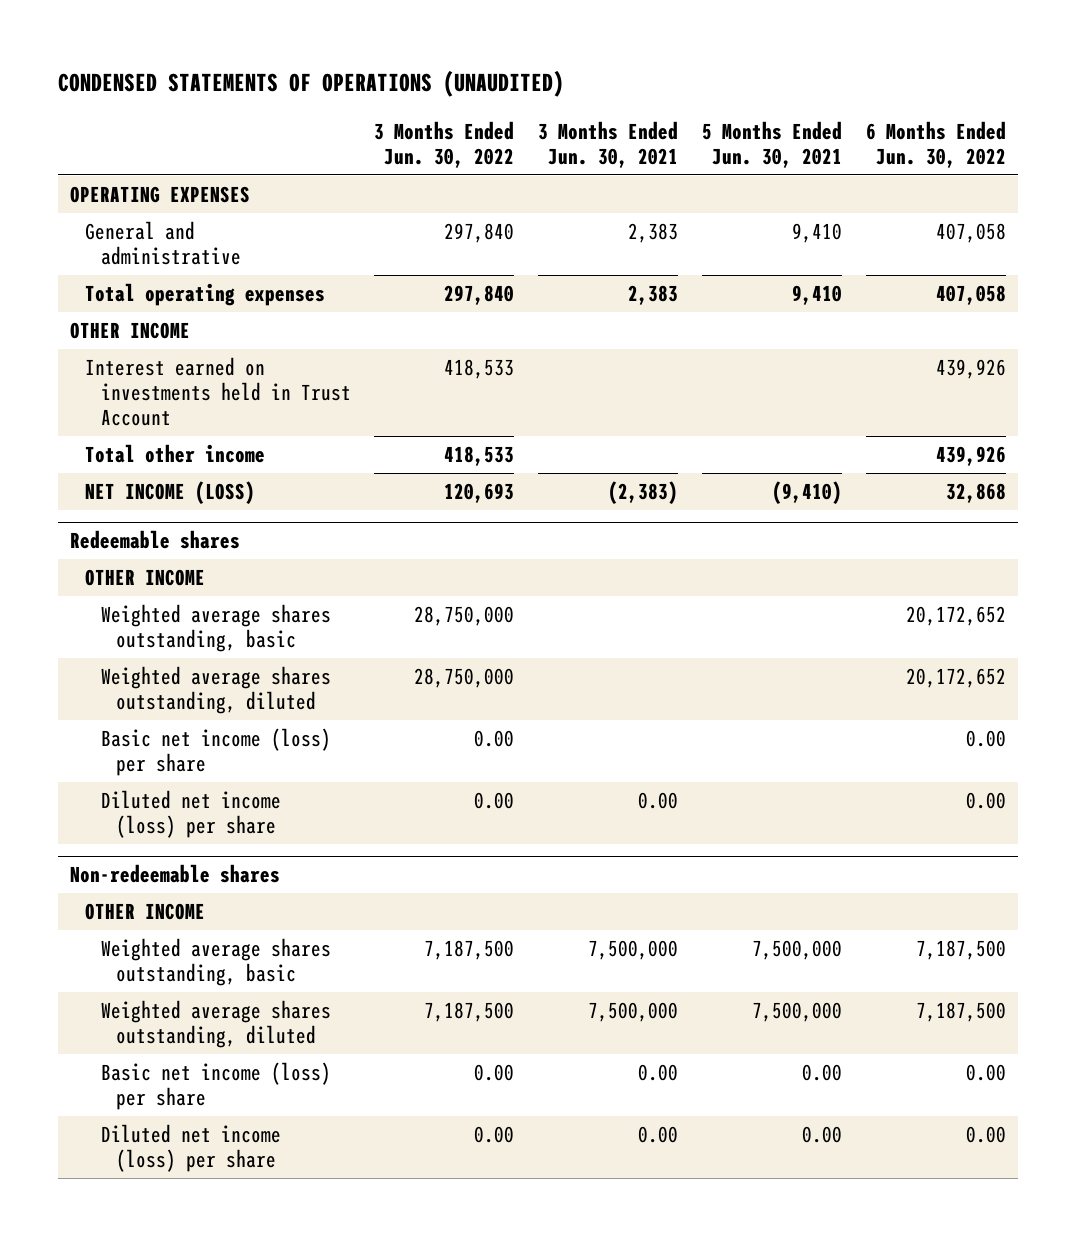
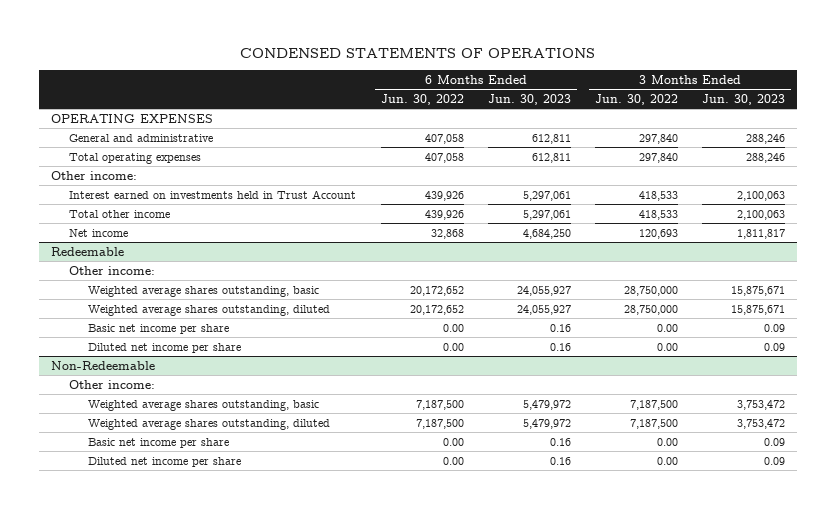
- CONDENSED STATEMENTS OF OPERATIONS (UNAUDITED)
+ CONDENSED STATEMENTS OF OPERATIONS
- | 3 Months Ended Jun. 30, 2022 | 3 Months Ended Jun. 30, 2021 | 5 Months Ended Jun. 30, 2021 | 6 Months Ended Jun. 30, 2022
+ | 6 Months Ended Jun. 30, 2022 | 6 Months Ended Jun. 30, 2023 | 3 Months Ended Jun. 30, 2022 | 3 Months Ended Jun. 30, 2023
- OTHER INCOME
+ Other income:
- NET INCOME (LOSS) | 120,693 | (2,383) | (9,410) | 32,868
- Redeemable shares
- OTHER INCOME
+ Net income | 32,868 | 4,684,250 | 120,693 | 1,811,817
+ Redeemable
+ Other income:
- Basic net income (loss) per share | 0.00 | | | 0.00
- Diluted net income (loss) per share | 0.00 | 0.00 | | 0.00
- Non-redeemable shares
- OTHER INCOME
+ Basic net income per share | 0.00 | 0.16 | 0.00 | 0.09
+ Diluted net income per share | 0.00 | 0.16 | 0.00 | 0.09
+ Non-Redeemable
+ Other income:
- Basic net income (loss) per share | 0.00 | 0.00 | 0.00 | 0.00
- Diluted net income (loss) per share | 0.00 | 0.00 | 0.00 | 0.00
+ Basic net income per share | 0.00 | 0.16 | 0.00 | 0.09
+ Diluted net income per share | 0.00 | 0.16 | 0.00 | 0.09

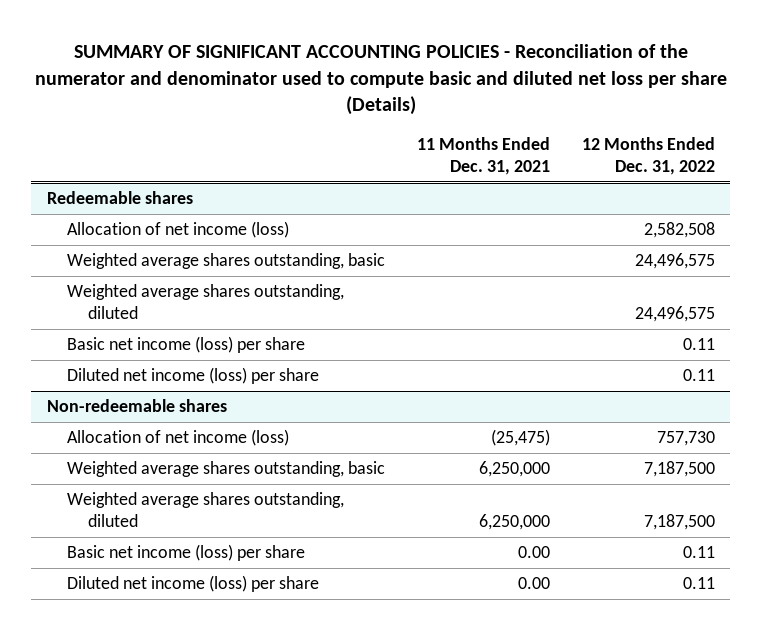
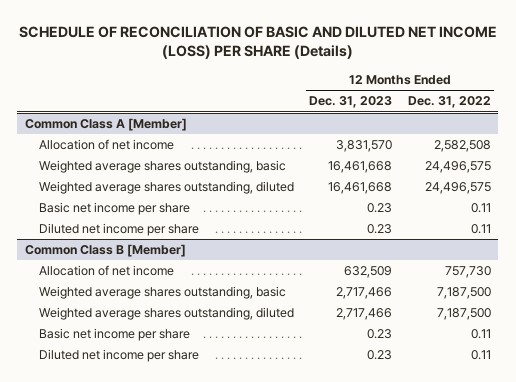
- SUMMARY OF SIGNIFICANT ACCOUNTING POLICIES - Reconciliation of the numerator and denominator used to compute basic and diluted net loss per share (Details)
+ SCHEDULE OF RECONCILIATION OF BASIC AND DILUTED NET INCOME (LOSS) PER SHARE (Details)
- | 11 Months Ended Dec. 31, 2021 | 12 Months Ended Dec. 31, 2022
+ | 12 Months Ended Dec. 31, 2023 | 12 Months Ended Dec. 31, 2022
- Redeemable shares
- Allocation of net income (loss) | | 2,582,508
+ Common Class A [Member]
+ Allocation of net income | 3,831,570 | 2,582,508
- Basic net income (loss) per share | | 0.11
- Diluted net income (loss) per share | | 0.11
- Non-redeemable shares
- Allocation of net income (loss) | (25,475) | 757,730
+ Basic net income per share | 0.23 | 0.11
+ Diluted net income per share | 0.23 | 0.11
+ Common Class B [Member]
+ Allocation of net income | 632,509 | 757,730
- Basic net income (loss) per share | 0.00 | 0.11
- Diluted net income (loss) per share | 0.00 | 0.11
+ Basic net income per share | 0.23 | 0.11
+ Diluted net income per share | 0.23 | 0.11

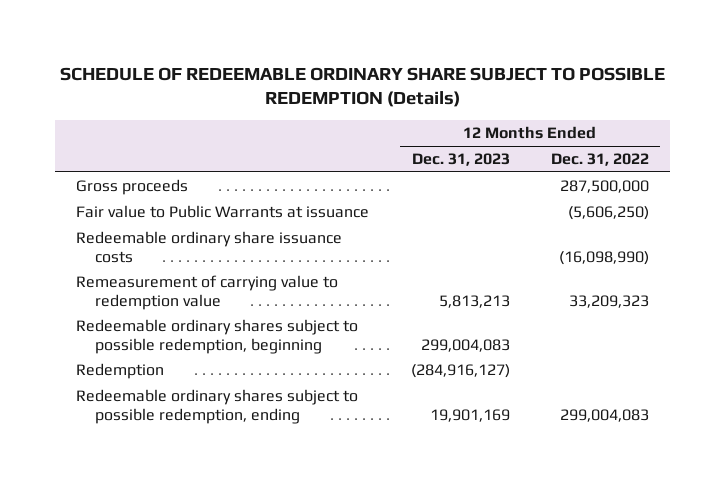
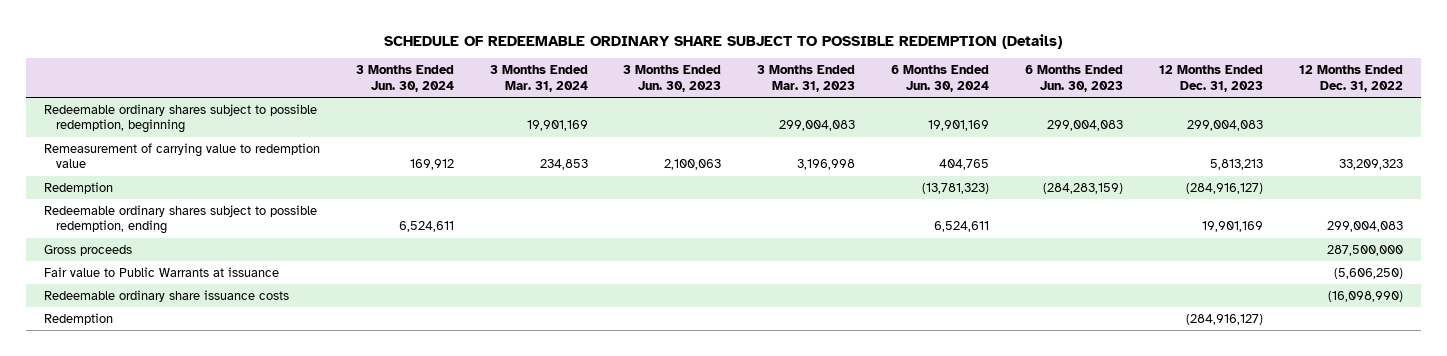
- | 12 Months Ended Dec. 31, 2023 | 12 Months Ended Dec. 31, 2022
+ | 3 Months Ended Jun. 30, 2024 | 3 Months Ended Mar. 31, 2024 | 3 Months Ended Jun. 30, 2023 | 3 Months Ended Mar. 31, 2023 | 6 Months Ended Jun. 30, 2024 | 6 Months Ended Jun. 30, 2023 | 12 Months Ended Dec. 31, 2023 | 12 Months Ended Dec. 31, 2022
moved up: Redeemable ordinary shares subject to possible redemption, beginning | | 19,901,169 | | 299,004,083 | 19,901,169 | 299,004,083 | 299,004,083 |
moved up: Remeasurement of carrying value to redemption value | 169,912 | 234,853 | 2,100,063 | 3,196,998 | 404,765 | | 5,813,213 | 33,209,323
+ Redemption | | | | | (13,781,323) | (284,283,159) | (284,916,127) |
moved up: Redeemable ordinary shares subject to possible redemption, ending | 6,524,611 | | | | 6,524,611 | | 19,901,169 | 299,004,083

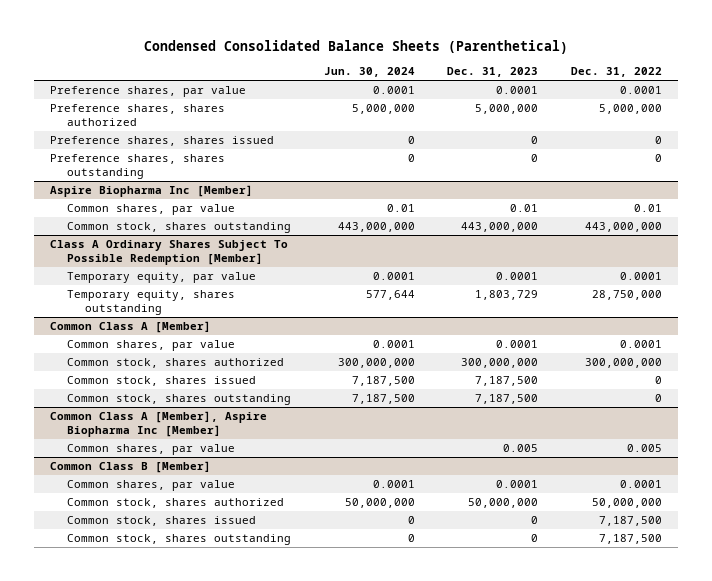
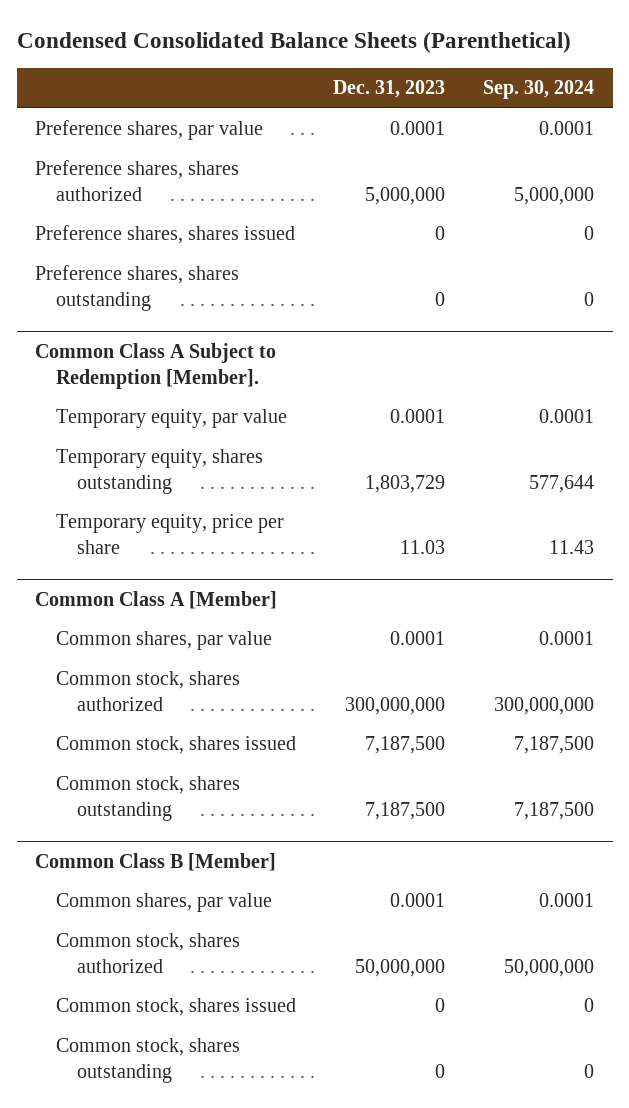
- | Jun. 30, 2024 | Dec. 31, 2023 | Dec. 31, 2022
+ | Dec. 31, 2023 | Sep. 30, 2024
- Aspire Biopharma Inc [Member]
- Common shares, par value | 0.01 | 0.01 | 0.01
- Common stock, shares outstanding | 443,000,000 | 443,000,000 | 443,000,000
- Class A Ordinary Shares Subject To Possible Redemption [Member]
+ Common Class A Subject to Redemption [Member].
+ Temporary equity, price per share | 11.03 | 11.43
- Common Class A [Member], Aspire Biopharma Inc [Member]
- Common shares, par value | | 0.005 | 0.005

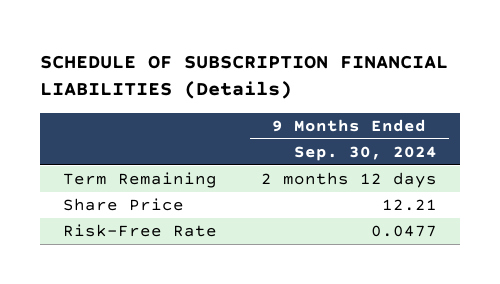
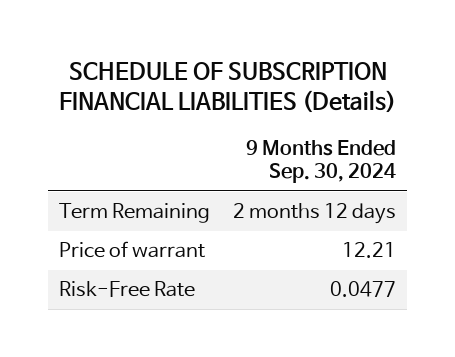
- Share Price | 12.21
+ Price of warrant | 12.21

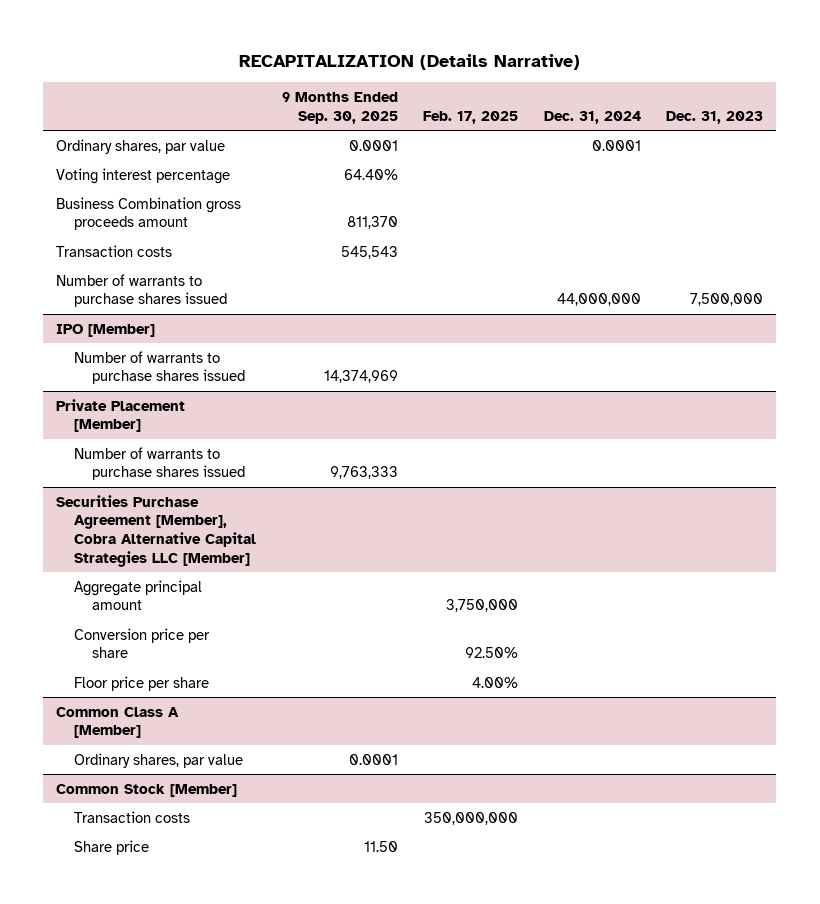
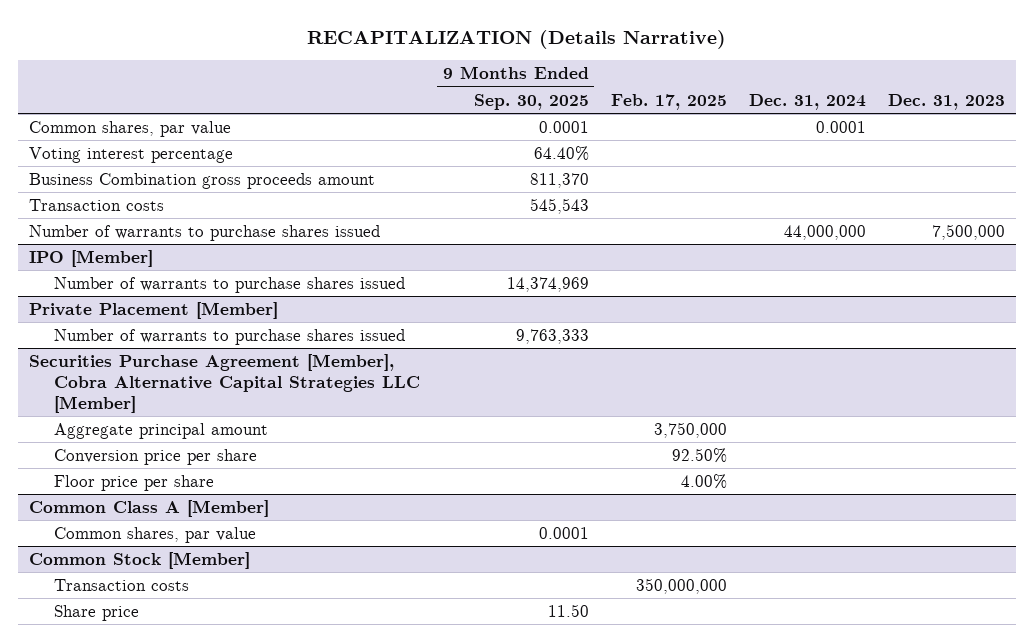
- Ordinary shares, par value | 0.0001 | | 0.0001 |
+ Common shares, par value | 0.0001 | | 0.0001 |
@ Common Class A [Member]
- Ordinary shares, par value | 0.0001 | | |
+ Common shares, par value | 0.0001 | | |

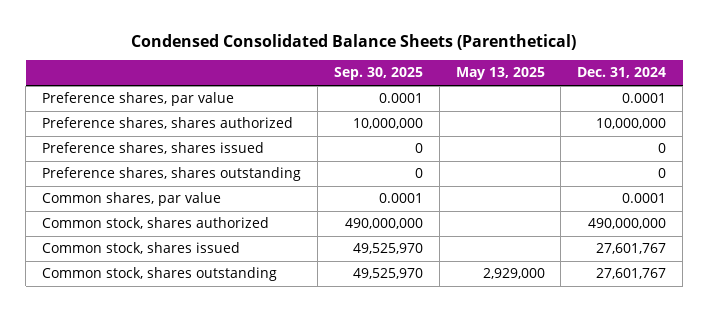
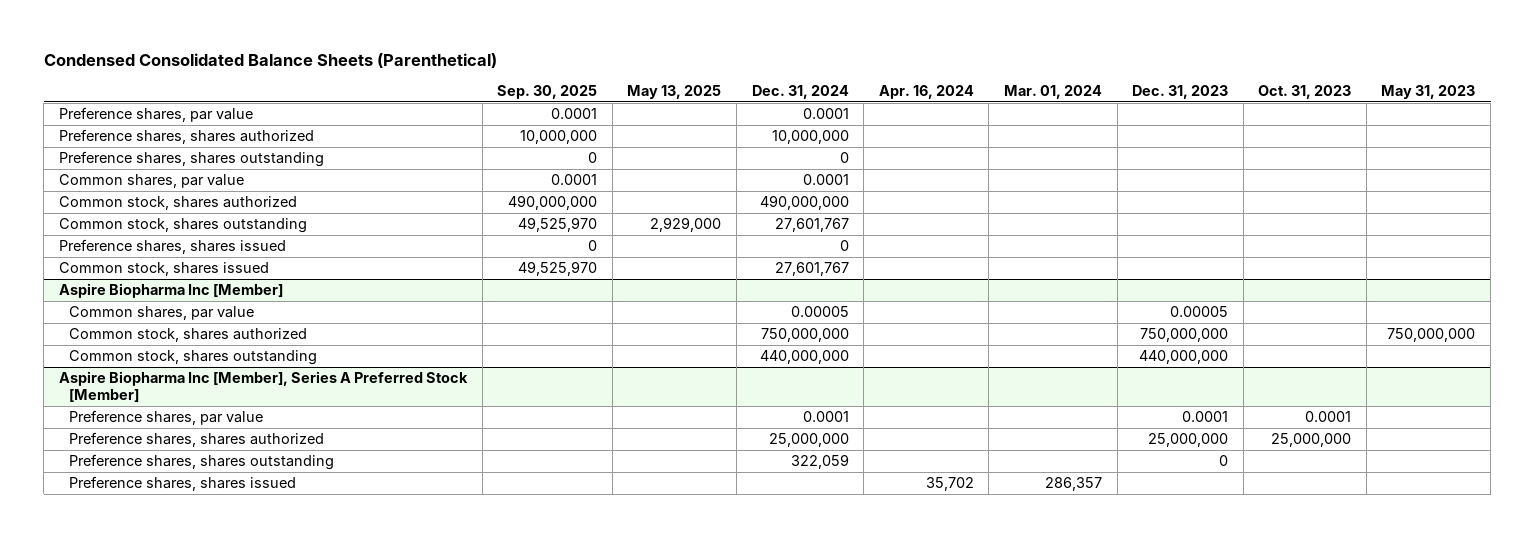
- | Sep. 30, 2025 | May 13, 2025 | Dec. 31, 2024
+ | Sep. 30, 2025 | May 13, 2025 | Dec. 31, 2024 | Apr. 16, 2024 | Mar. 01, 2024 | Dec. 31, 2023 | Oct. 31, 2023 | May 31, 2023
moved down: Preference shares, shares issued | 0 | | 0 | | | | |
moved down: Common stock, shares issued | 49,525,970 | | 27,601,767 | | | | |
+ Aspire Biopharma Inc [Member]
+ Common shares, par value | | | 0.00005 | | | 0.00005 | |
+ Common stock, shares authorized | | | 750,000,000 | | | 750,000,000 | | 750,000,000
+ Common stock, shares outstanding | | | 440,000,000 | | | 440,000,000 | |
+ Aspire Biopharma Inc [Member], Series A Preferred Stock [Member]
+ Preference shares, par value | | | 0.0001 | | | 0.0001 | 0.0001 |
+ Preference shares, shares authorized | | | 25,000,000 | | | 25,000,000 | 25,000,000 |
+ Preference shares, shares outstanding | | | 322,059 | | | 0 | |
+ Preference shares, shares issued | | | | 35,702 | 286,357 | | |

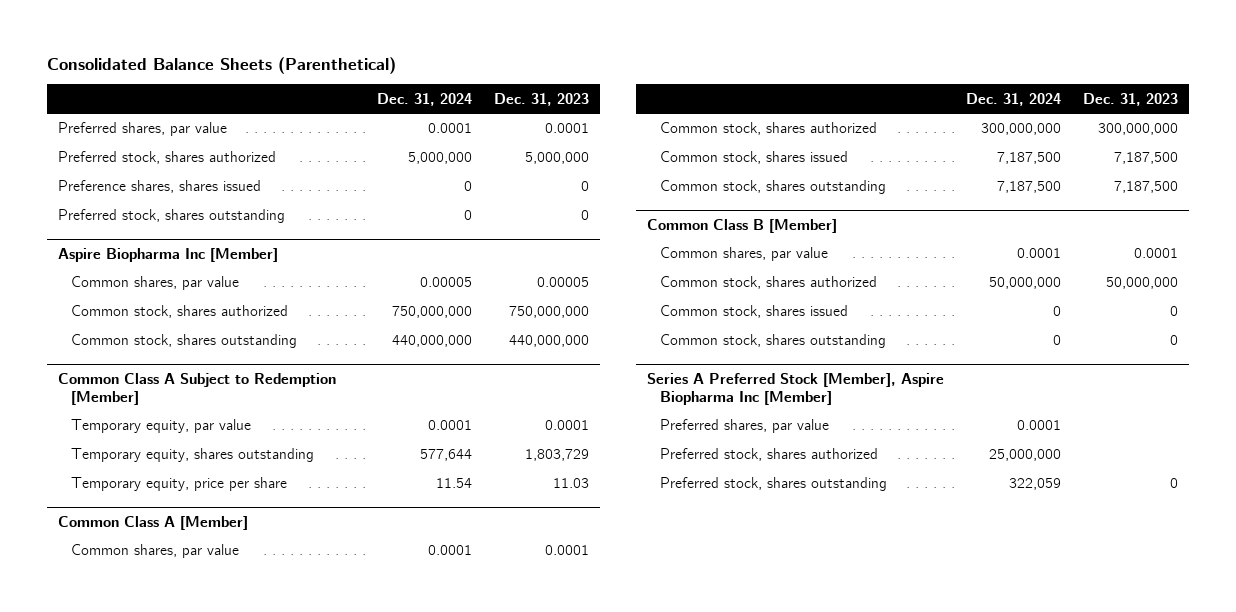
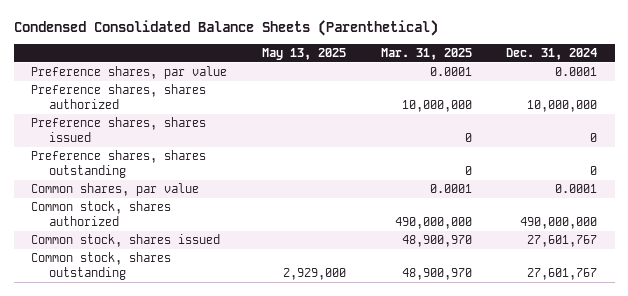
- Consolidated Balance Sheets (Parenthetical)
+ Condensed Consolidated Balance Sheets (Parenthetical)
- | Dec. 31, 2024 | Dec. 31, 2023
+ | May 13, 2025 | Mar. 31, 2025 | Dec. 31, 2024
- Preferred shares, par value | 0.0001 | 0.0001
- Preferred stock, shares authorized | 5,000,000 | 5,000,000
+ Preference shares, par value | | 0.0001 | 0.0001
+ Preference shares, shares authorized | | 10,000,000 | 10,000,000
- Preferred stock, shares outstanding | 0 | 0
- Aspire Biopharma Inc [Member]
- Common shares, par value | 0.00005 | 0.00005
- Common stock, shares authorized | 750,000,000 | 750,000,000
- Common stock, shares outstanding | 440,000,000 | 440,000,000
- Common Class A Subject to Redemption [Member]
- Temporary equity, par value | 0.0001 | 0.0001
- Temporary equity, shares outstanding | 577,644 | 1,803,729
- Temporary equity, price per share | 11.54 | 11.03
- Common Class A [Member]
- Common shares, par value | 0.0001 | 0.0001
- Common stock, shares authorized | 300,000,000 | 300,000,000
- Common stock, shares issued | 7,187,500 | 7,187,500
- Common stock, shares outstanding | 7,187,500 | 7,187,500
- Common Class B [Member]
+ Preference shares, shares outstanding | | 0 | 0
- Common stock, shares authorized | 50,000,000 | 50,000,000
- Common stock, shares issued | 0 | 0
- Common stock, shares outstanding | 0 | 0
- Series A Preferred Stock [Member], Aspire Biopharma Inc [Member]
- Preferred shares, par value | 0.0001 |
- Preferred stock, shares authorized | 25,000,000 |
- Preferred stock, shares outstanding | 322,059 | 0
+ Common stock, shares authorized | | 490,000,000 | 490,000,000
+ Common stock, shares issued | | 48,900,970 | 27,601,767
+ Common stock, shares outstanding | 2,929,000 | 48,900,970 | 27,601,767

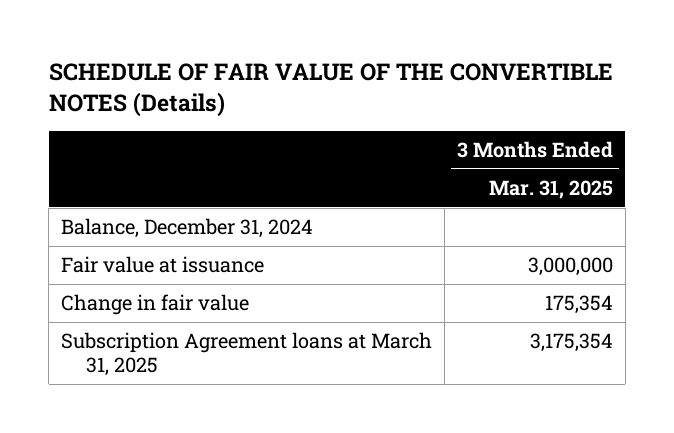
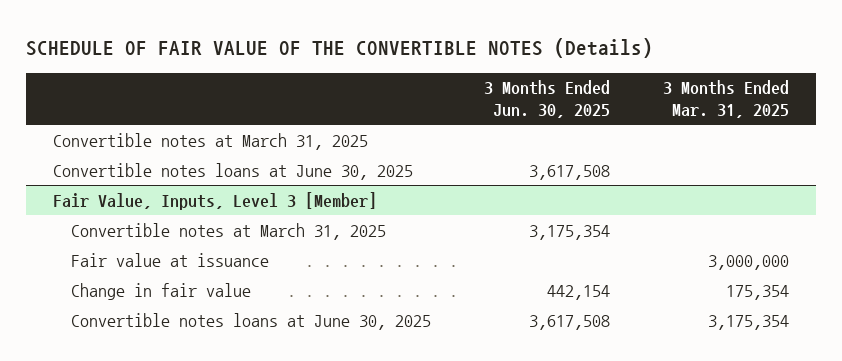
- | 3 Months Ended Mar. 31, 2025
+ | 3 Months Ended Jun. 30, 2025 | 3 Months Ended Mar. 31, 2025
- Balance, December 31, 2024
+ Convertible notes at March 31, 2025
+ Convertible notes loans at June 30, 2025 | 3,617,508 |
+ Fair Value, Inputs, Level 3 [Member]
+ Convertible notes at March 31, 2025 | 3,175,354 |
- Subscription Agreement loans at March 31, 2025 | 3,175,354
+ Convertible notes loans at June 30, 2025 | 3,617,508 | 3,175,354

